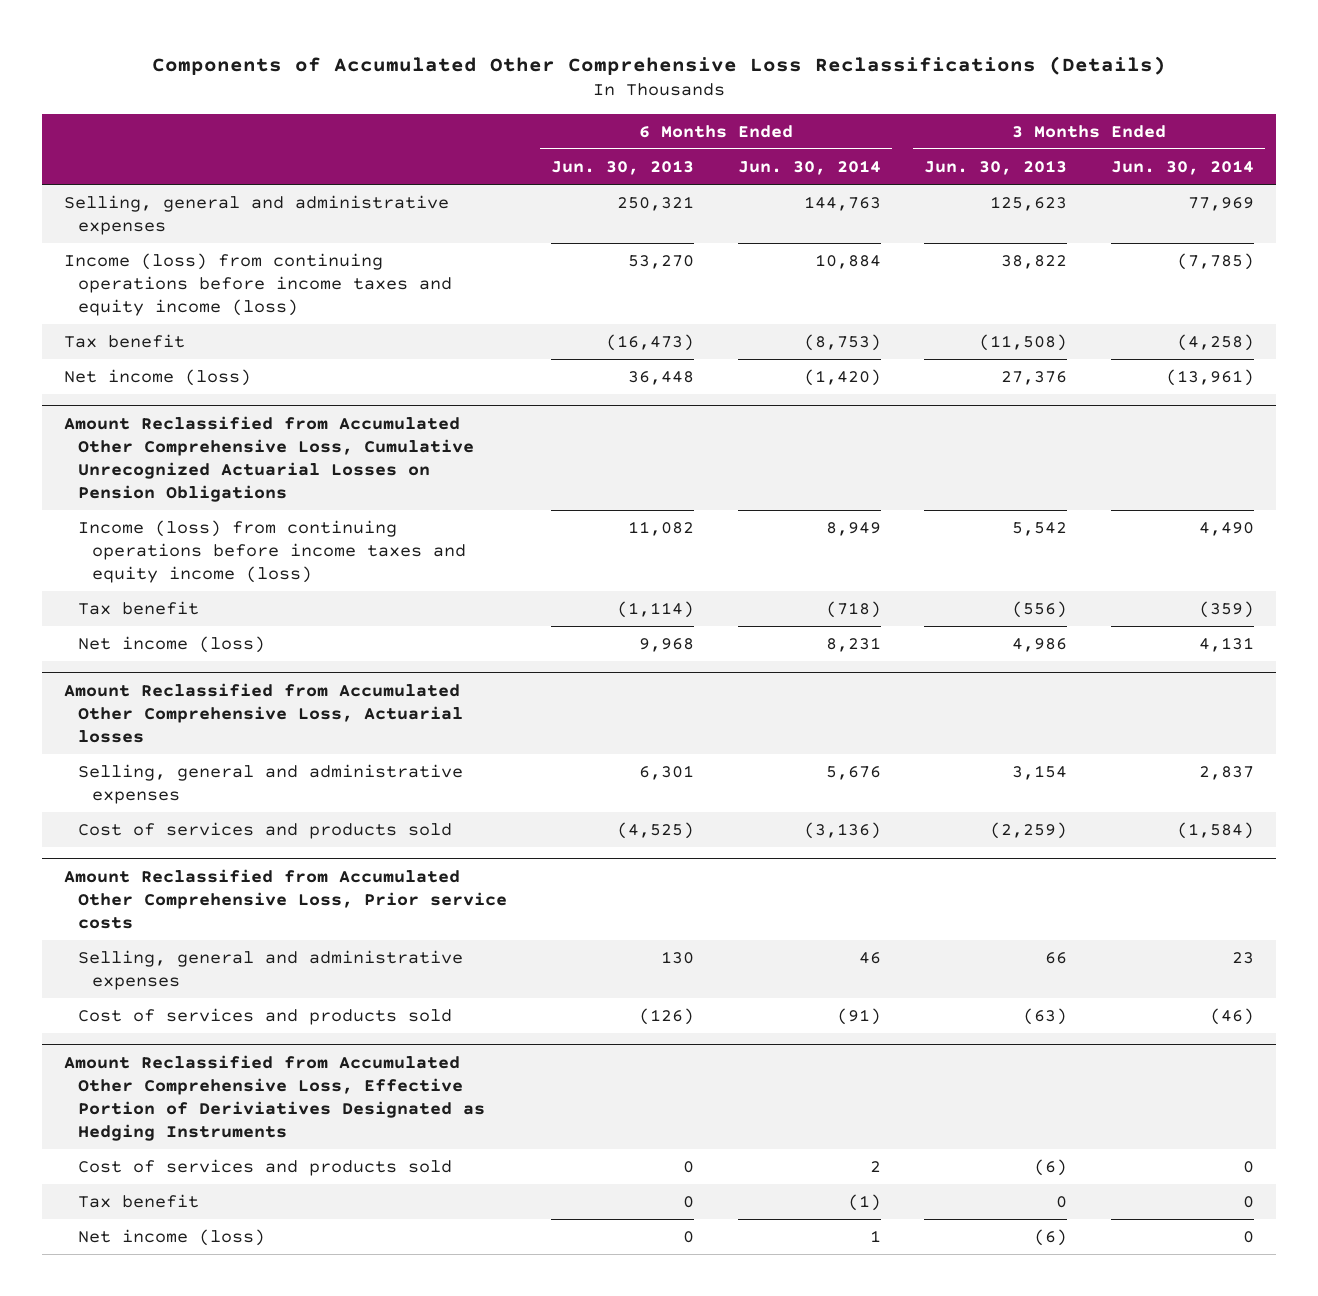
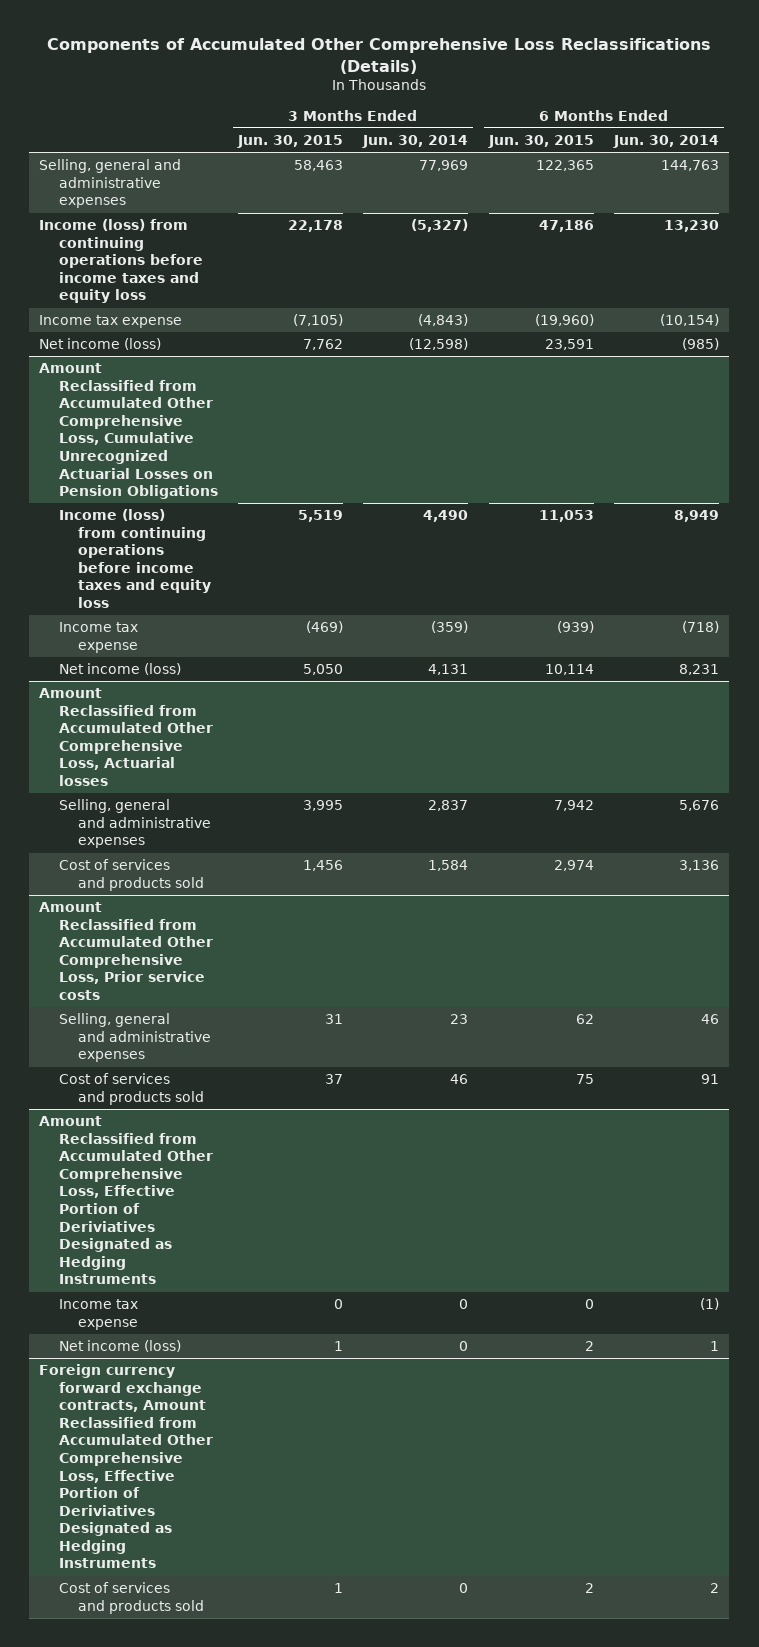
- | 6 Months Ended Jun. 30, 2013 | 6 Months Ended Jun. 30, 2014 | 3 Months Ended Jun. 30, 2013 | 3 Months Ended Jun. 30, 2014
+ | 3 Months Ended Jun. 30, 2015 | 3 Months Ended Jun. 30, 2014 | 6 Months Ended Jun. 30, 2015 | 6 Months Ended Jun. 30, 2014
- Income (loss) from continuing operations before income taxes and equity income (loss) | 53,270 | 10,884 | 38,822 | (7,785)
- Tax benefit | (16,473) | (8,753) | (11,508) | (4,258)
- Net income (loss) | 36,448 | (1,420) | 27,376 | (13,961)
+ Income (loss) from continuing operations before income taxes and equity loss | 22,178 | (5,327) | 47,186 | 13,230
+ Income tax expense | (7,105) | (4,843) | (19,960) | (10,154)
+ Net income (loss) | 7,762 | (12,598) | 23,591 | (985)
@ Amount Reclassified from Accumulated Other Comprehensive Loss, Cumulative Unrecognized Actuarial Losses on Pension Obligations
- Income (loss) from continuing operations before income taxes and equity income (loss) | 11,082 | 8,949 | 5,542 | 4,490
- Tax benefit | (1,114) | (718) | (556) | (359)
+ Income (loss) from continuing operations before income taxes and equity loss | 5,519 | 4,490 | 11,053 | 8,949
+ Income tax expense | (469) | (359) | (939) | (718)
@ Amount Reclassified from Accumulated Other Comprehensive Loss, Actuarial losses
- Cost of services and products sold | (4,525) | (3,136) | (2,259) | (1,584)
+ Cost of services and products sold | 1,456 | 1,584 | 2,974 | 3,136
@ Amount Reclassified from Accumulated Other Comprehensive Loss, Prior service costs
- Cost of services and products sold | (126) | (91) | (63) | (46)
+ Cost of services and products sold | 37 | 46 | 75 | 91
@ Amount Reclassified from Accumulated Other Comprehensive Loss, Effective Portion of Deriviatives Designated as Hedging Instruments
- Cost of services and products sold | 0 | 2 | (6) | 0
- Tax benefit | 0 | (1) | 0 | 0
+ Income tax expense | 0 | 0 | 0 | (1)
+ Foreign currency forward exchange contracts, Amount Reclassified from Accumulated Other Comprehensive Loss, Effective Portion of Deriviatives Designated as Hedging Instruments
+ Cost of services and products sold | 1 | 0 | 2 | 2

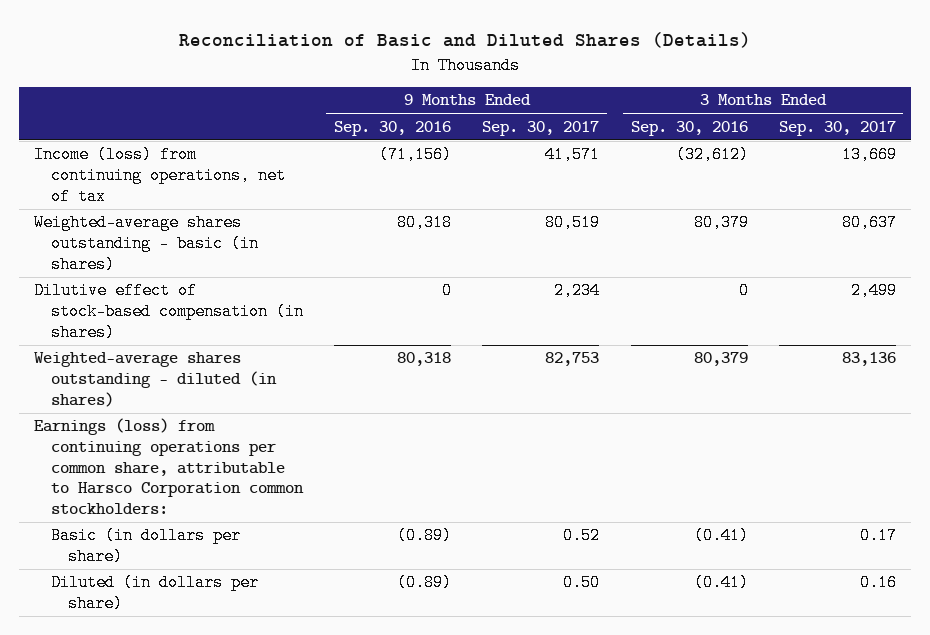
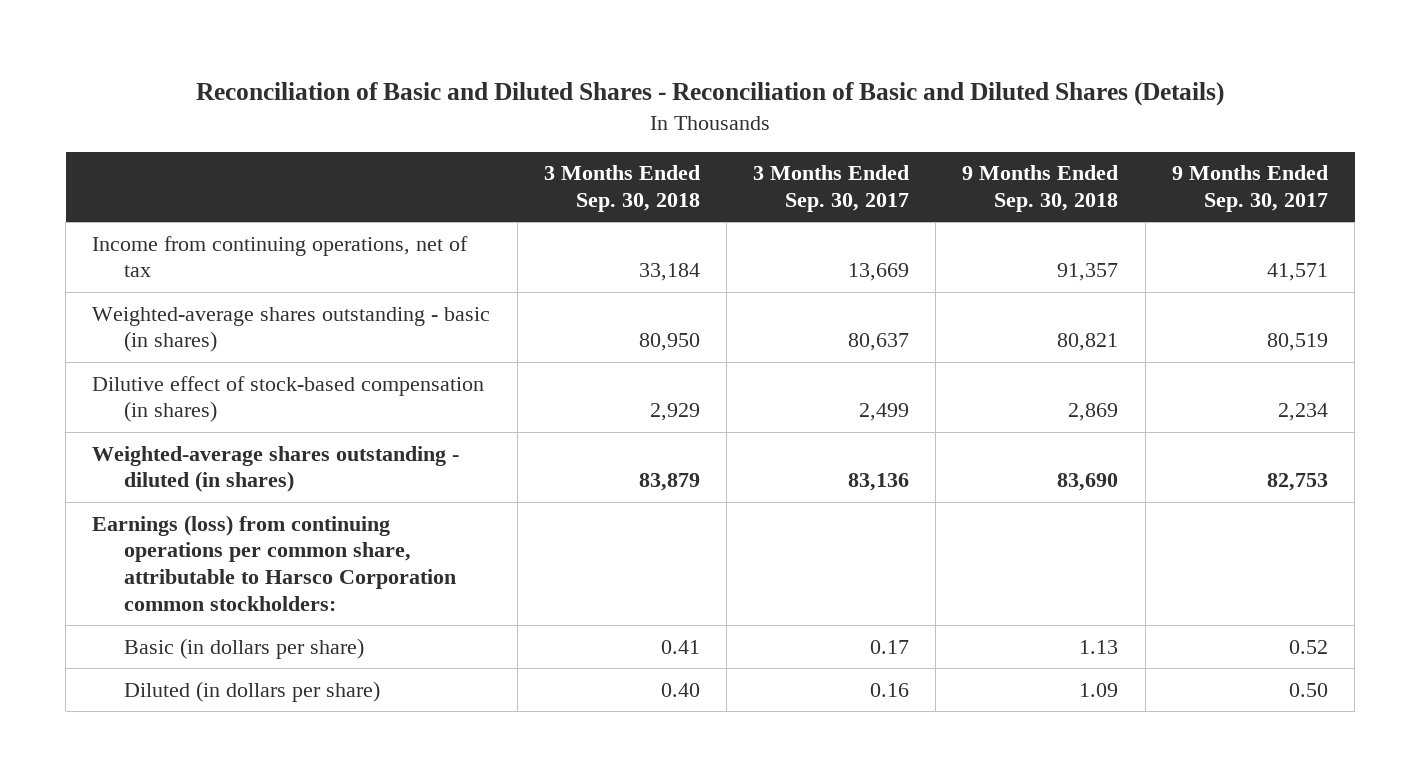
- Reconciliation of Basic and Diluted Shares (Details)
+ Reconciliation of Basic and Diluted Shares - Reconciliation of Basic and Diluted Shares (Details)
- | 9 Months Ended Sep. 30, 2016 | 9 Months Ended Sep. 30, 2017 | 3 Months Ended Sep. 30, 2016 | 3 Months Ended Sep. 30, 2017
+ | 3 Months Ended Sep. 30, 2018 | 3 Months Ended Sep. 30, 2017 | 9 Months Ended Sep. 30, 2018 | 9 Months Ended Sep. 30, 2017
- Income (loss) from continuing operations, net of tax | (71,156) | 41,571 | (32,612) | 13,669
+ Income from continuing operations, net of tax | 33,184 | 13,669 | 91,357 | 41,571

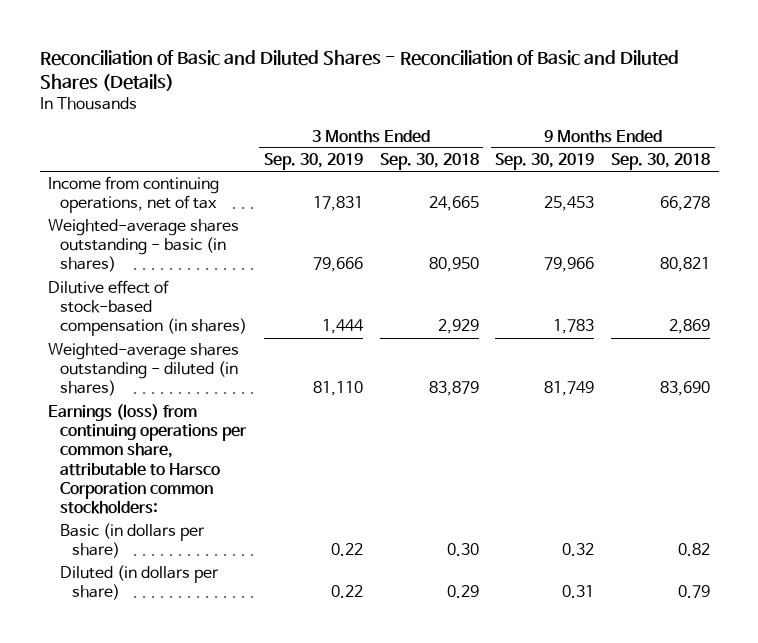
- | 3 Months Ended Sep. 30, 2018 | 3 Months Ended Sep. 30, 2017 | 9 Months Ended Sep. 30, 2018 | 9 Months Ended Sep. 30, 2017
+ | 3 Months Ended Sep. 30, 2019 | 3 Months Ended Sep. 30, 2018 | 9 Months Ended Sep. 30, 2019 | 9 Months Ended Sep. 30, 2018
- Income from continuing operations, net of tax | 33,184 | 13,669 | 91,357 | 41,571
+ Income from continuing operations, net of tax | 17,831 | 24,665 | 25,453 | 66,278
- Basic (in dollars per share) | 0.41 | 0.17 | 1.13 | 0.52
- Diluted (in dollars per share) | 0.40 | 0.16 | 1.09 | 0.50
+ Basic (in dollars per share) | 0.22 | 0.30 | 0.32 | 0.82
+ Diluted (in dollars per share) | 0.22 | 0.29 | 0.31 | 0.79

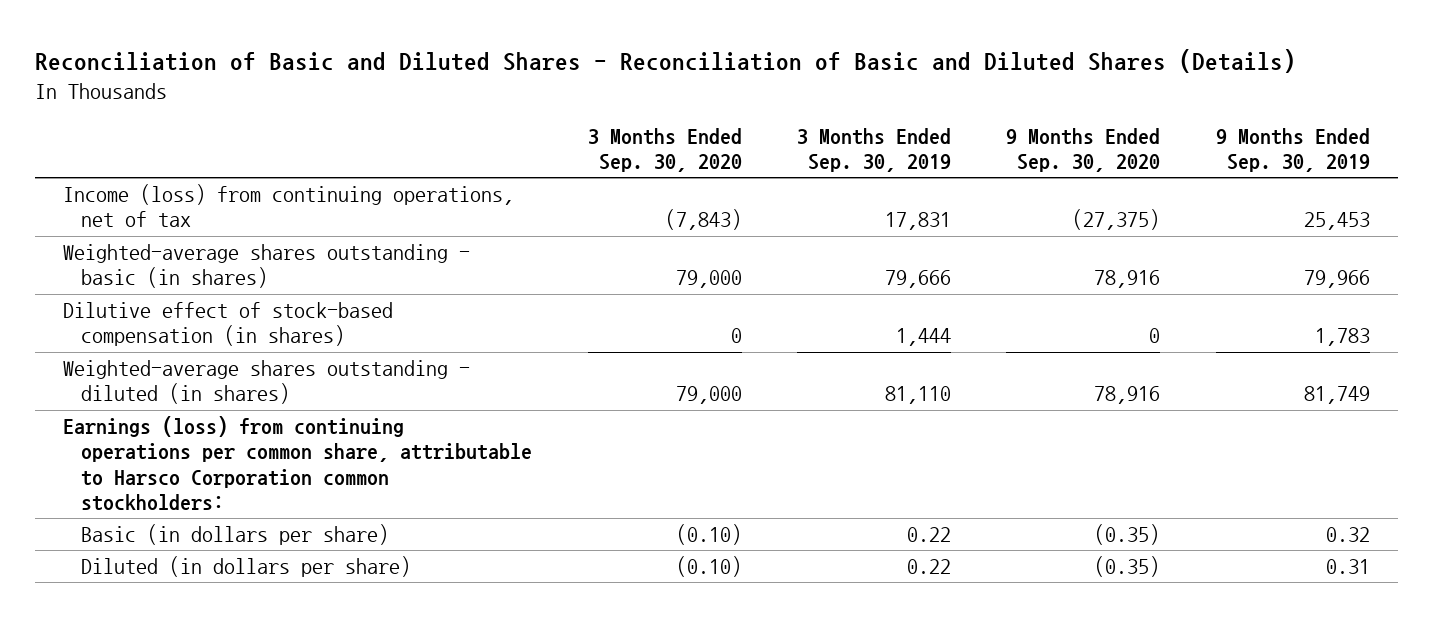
- | 3 Months Ended Sep. 30, 2019 | 3 Months Ended Sep. 30, 2018 | 9 Months Ended Sep. 30, 2019 | 9 Months Ended Sep. 30, 2018
+ | 3 Months Ended Sep. 30, 2020 | 3 Months Ended Sep. 30, 2019 | 9 Months Ended Sep. 30, 2020 | 9 Months Ended Sep. 30, 2019
- Income from continuing operations, net of tax | 17,831 | 24,665 | 25,453 | 66,278
+ Income (loss) from continuing operations, net of tax | (7,843) | 17,831 | (27,375) | 25,453

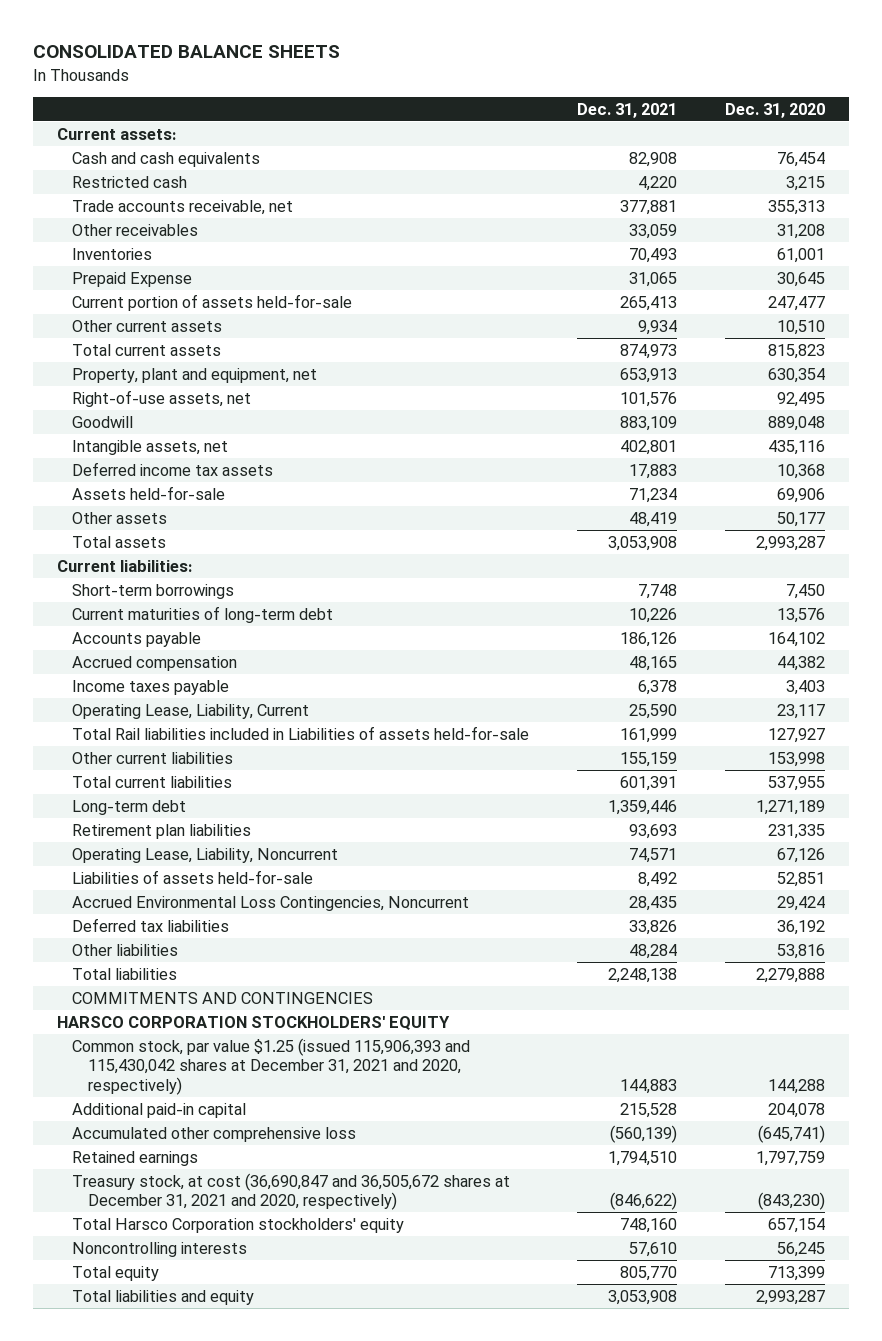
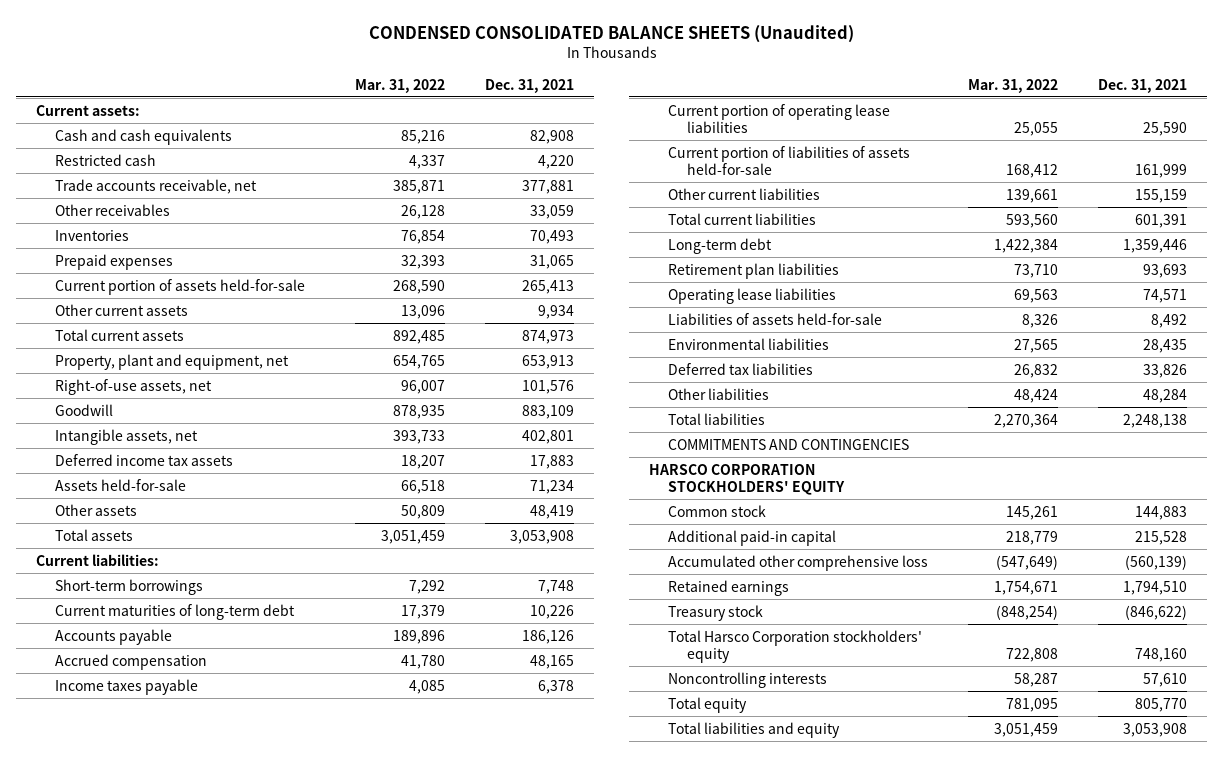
- CONSOLIDATED BALANCE SHEETS
+ CONDENSED CONSOLIDATED BALANCE SHEETS (Unaudited)
- | Dec. 31, 2021 | Dec. 31, 2020
+ | Mar. 31, 2022 | Dec. 31, 2021
- Prepaid Expense | 31,065 | 30,645
+ Prepaid expenses | 32,393 | 31,065
- Operating Lease, Liability, Current | 25,590 | 23,117
- Total Rail liabilities included in Liabilities of assets held-for-sale | 161,999 | 127,927
+ Current portion of operating lease liabilities | 25,055 | 25,590
+ Current portion of liabilities of assets held-for-sale | 168,412 | 161,999
- Operating Lease, Liability, Noncurrent | 74,571 | 67,126
+ Operating lease liabilities | 69,563 | 74,571
- Accrued Environmental Loss Contingencies, Noncurrent | 28,435 | 29,424
+ Environmental liabilities | 27,565 | 28,435
- Common stock, par value $1.25 (issued 115,906,393 and 115,430,042 shares at December 31, 2021 and 2020, respectively) | 144,883 | 144,288
+ Common stock | 145,261 | 144,883
- Treasury stock, at cost (36,690,847 and 36,505,672 shares at December 31, 2021 and 2020, respectively) | (846,622) | (843,230)
+ Treasury stock | (848,254) | (846,622)

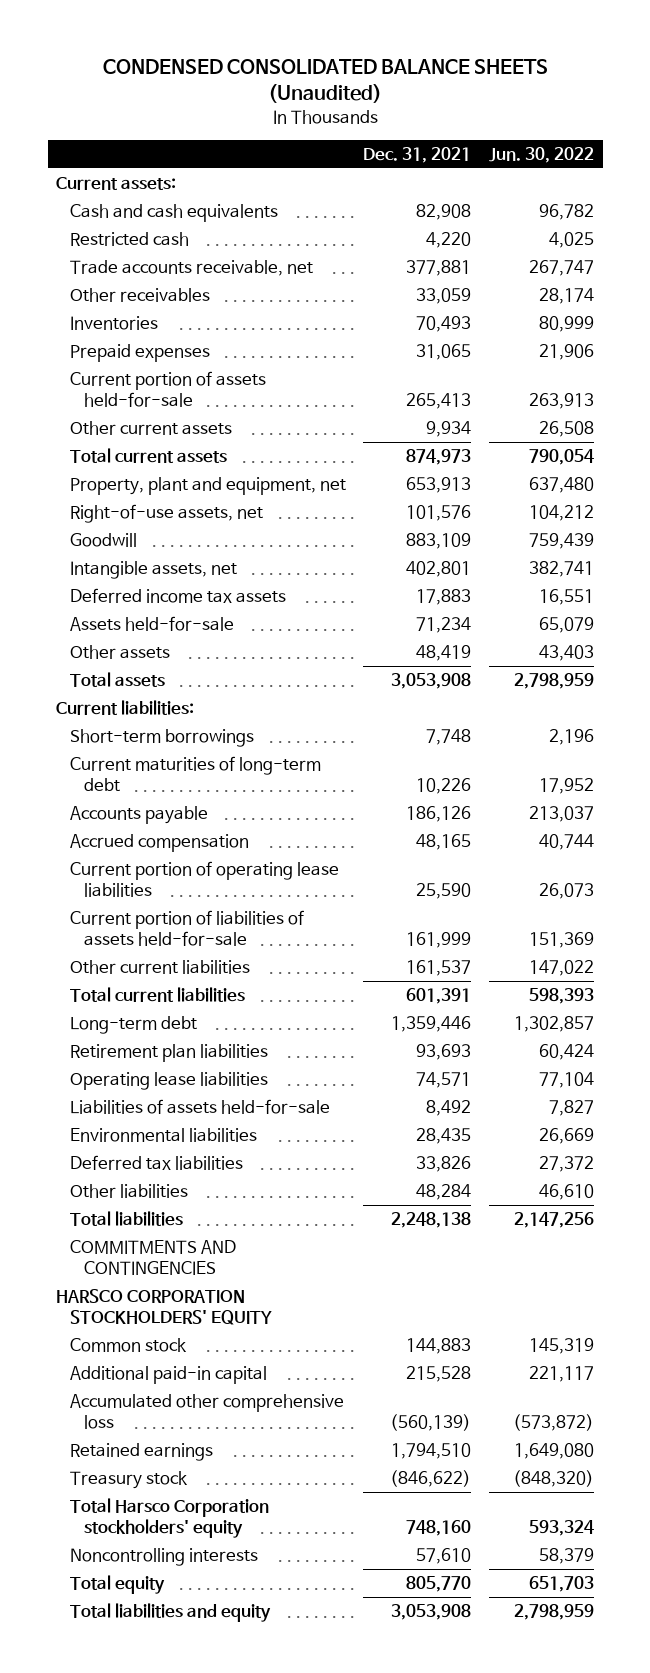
- | Mar. 31, 2022 | Dec. 31, 2021
+ | Dec. 31, 2021 | Jun. 30, 2022
- Income taxes payable | 4,085 | 6,378
- Other current liabilities | 139,661 | 155,159
+ Other current liabilities | 161,537 | 147,022

